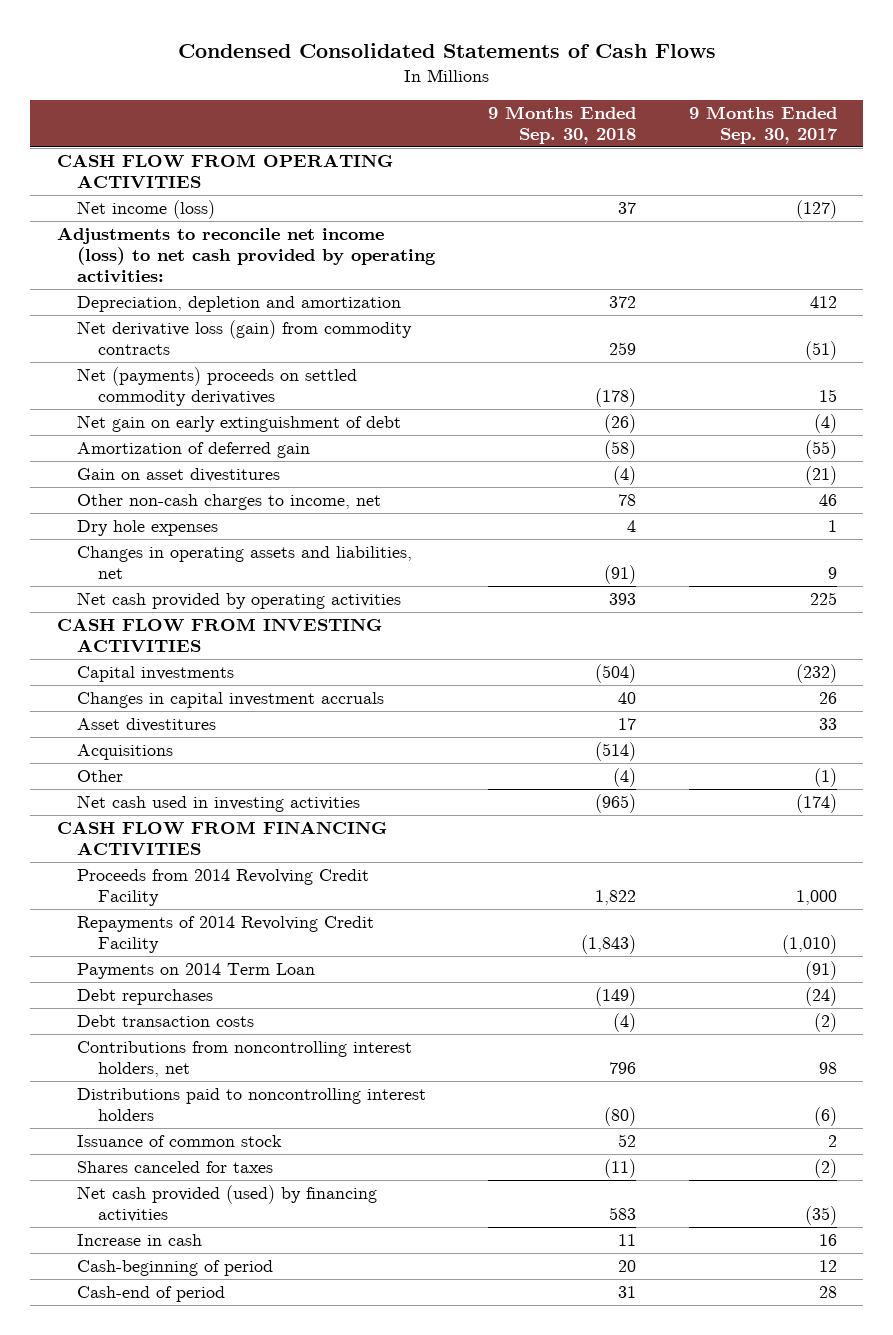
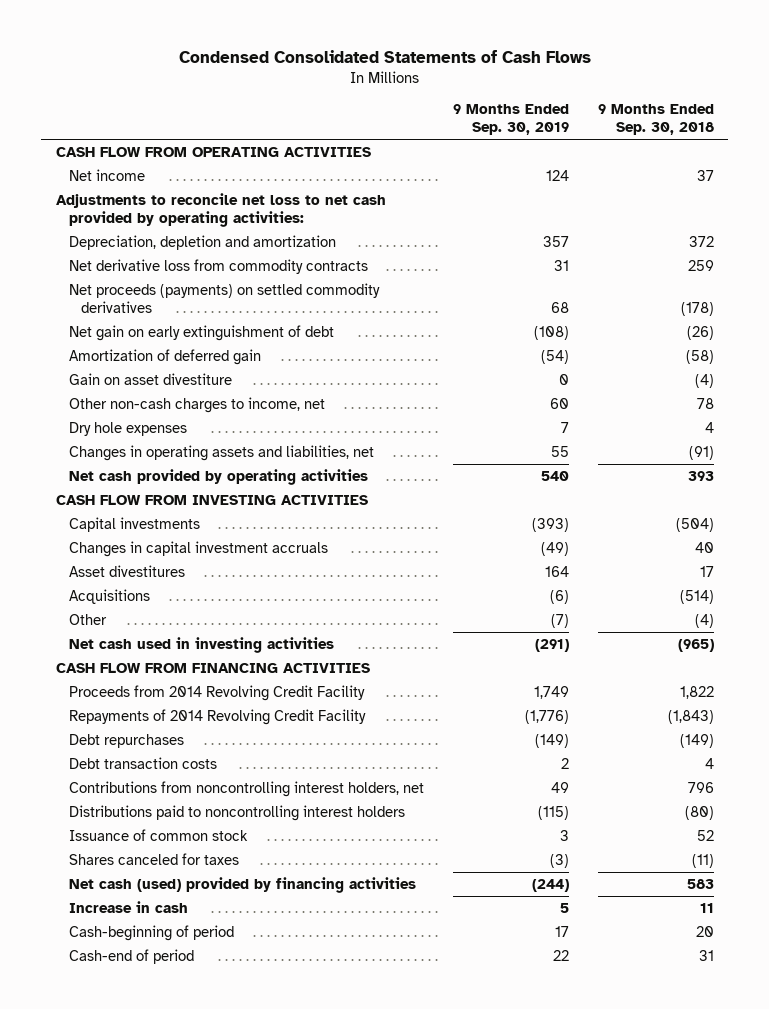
- | 9 Months Ended Sep. 30, 2018 | 9 Months Ended Sep. 30, 2017
+ | 9 Months Ended Sep. 30, 2019 | 9 Months Ended Sep. 30, 2018
- Net income (loss) | 37 | (127)
- Adjustments to reconcile net income (loss) to net cash provided by operating activities:
+ Net income | 124 | 37
+ Adjustments to reconcile net loss to net cash provided by operating activities:
- Net derivative loss (gain) from commodity contracts | 259 | (51)
- Net (payments) proceeds on settled commodity derivatives | (178) | 15
+ Net derivative loss from commodity contracts | 31 | 259
+ Net proceeds (payments) on settled commodity derivatives | 68 | (178)
- Gain on asset divestitures | (4) | (21)
+ Gain on asset divestiture | 0 | (4)
- Payments on 2014 Term Loan | | (91)
- Debt transaction costs | (4) | (2)
+ Debt transaction costs | 2 | 4
- Net cash provided (used) by financing activities | 583 | (35)
+ Net cash (used) provided by financing activities | (244) | 583

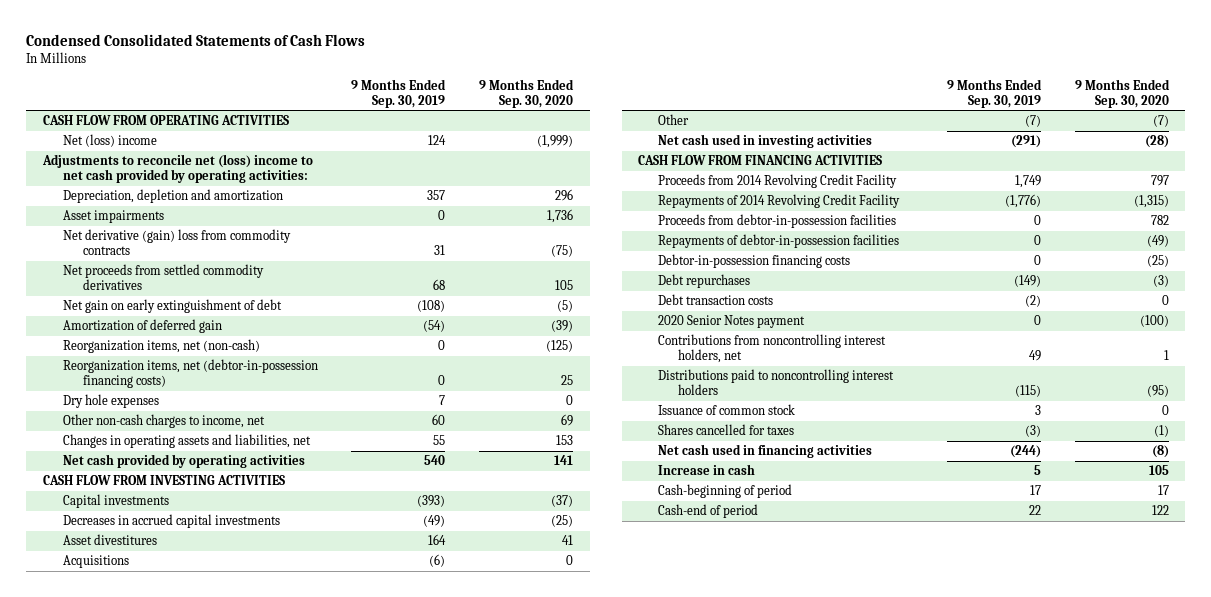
- | 9 Months Ended Sep. 30, 2019 | 9 Months Ended Sep. 30, 2018
+ | 9 Months Ended Sep. 30, 2019 | 9 Months Ended Sep. 30, 2020
- Net income | 124 | 37
- Adjustments to reconcile net loss to net cash provided by operating activities:
+ Net (loss) income | 124 | (1,999)
+ Adjustments to reconcile net (loss) income to net cash provided by operating activities:
- Net derivative loss from commodity contracts | 31 | 259
- Net proceeds (payments) on settled commodity derivatives | 68 | (178)
+ Asset impairments | 0 | 1,736
+ Net derivative (gain) loss from commodity contracts | 31 | (75)
+ Net proceeds from settled commodity derivatives | 68 | 105
- Gain on asset divestiture | 0 | (4)
+ Reorganization items, net (non-cash) | 0 | (125)
+ Reorganization items, net (debtor-in-possession financing costs) | 0 | 25
moved down: Other non-cash charges to income, net | 60 | 69
- Changes in capital investment accruals | (49) | 40
+ Decreases in accrued capital investments | (49) | (25)
+ Proceeds from debtor-in-possession facilities | 0 | 782
+ Repayments of debtor-in-possession facilities | 0 | (49)
+ Debtor-in-possession financing costs | 0 | (25)
- Debt transaction costs | 2 | 4
+ Debt transaction costs | (2) | 0
+ 2020 Senior Notes payment | 0 | (100)
- Shares canceled for taxes | (3) | (11)
- Net cash (used) provided by financing activities | (244) | 583
+ Shares cancelled for taxes | (3) | (1)
+ Net cash used in financing activities | (244) | (8)

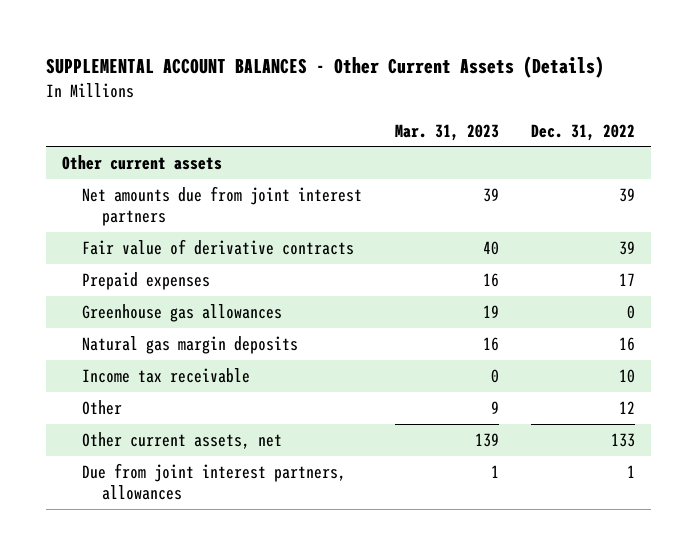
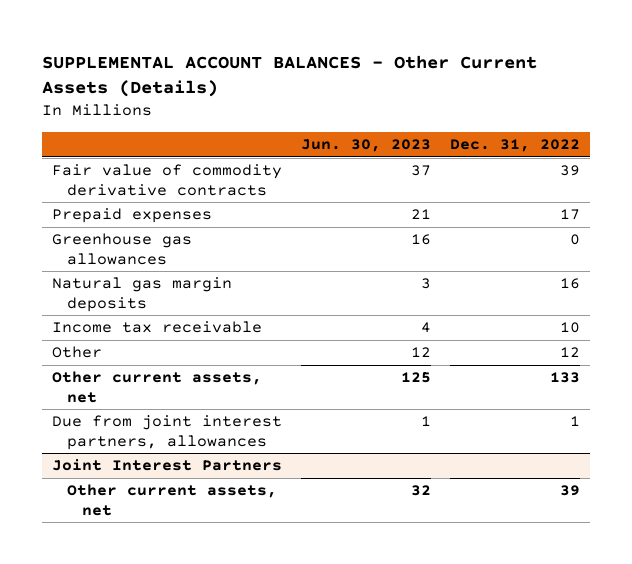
- | Mar. 31, 2023 | Dec. 31, 2022
+ | Jun. 30, 2023 | Dec. 31, 2022
- Other current assets
- Net amounts due from joint interest partners | 39 | 39
- Fair value of derivative contracts | 40 | 39
+ Fair value of commodity derivative contracts | 37 | 39
+ Joint Interest Partners
+ Other current assets, net | 32 | 39

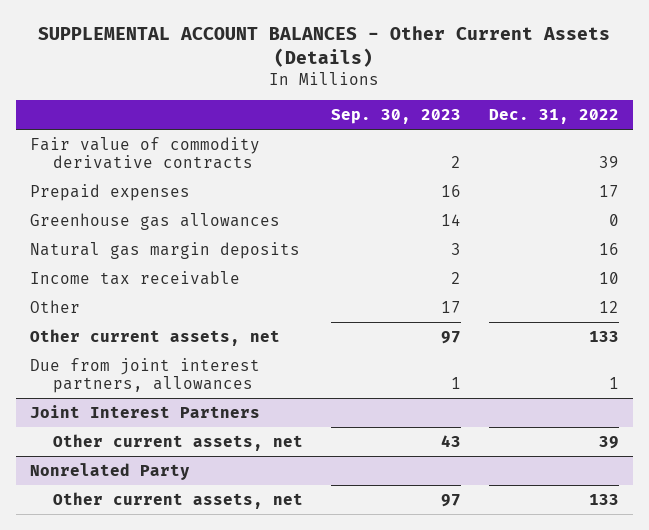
- | Jun. 30, 2023 | Dec. 31, 2022
+ | Sep. 30, 2023 | Dec. 31, 2022
+ Nonrelated Party
+ Other current assets, net | 97 | 133

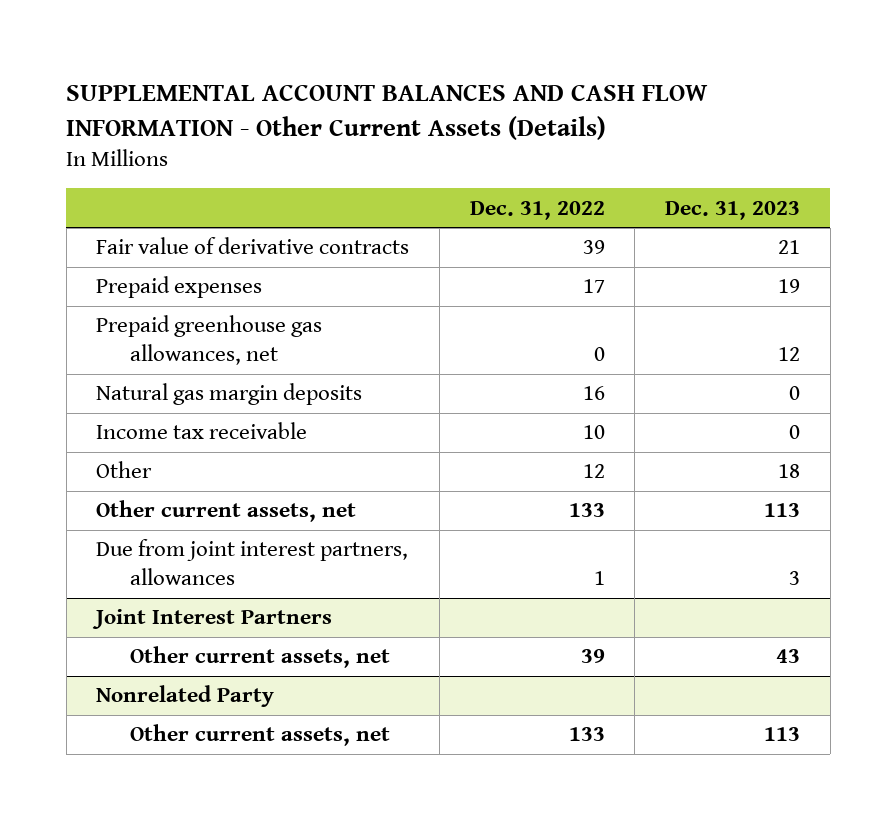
- SUPPLEMENTAL ACCOUNT BALANCES - Other Current Assets (Details)
+ SUPPLEMENTAL ACCOUNT BALANCES AND CASH FLOW INFORMATION - Other Current Assets (Details)
- | Sep. 30, 2023 | Dec. 31, 2022
+ | Dec. 31, 2022 | Dec. 31, 2023
- Fair value of commodity derivative contracts | 2 | 39
+ Fair value of derivative contracts | 39 | 21
- Greenhouse gas allowances | 14 | 0
+ Prepaid greenhouse gas allowances, net | 0 | 12

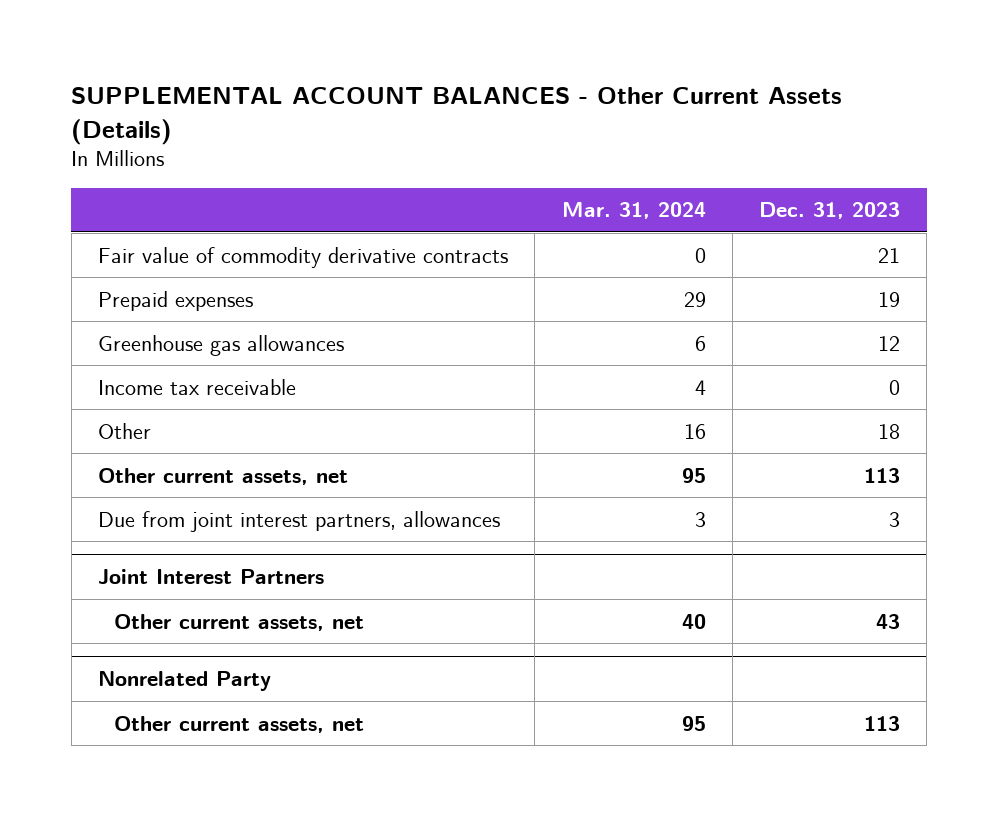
- SUPPLEMENTAL ACCOUNT BALANCES AND CASH FLOW INFORMATION - Other Current Assets (Details)
+ SUPPLEMENTAL ACCOUNT BALANCES - Other Current Assets (Details)
- | Dec. 31, 2022 | Dec. 31, 2023
+ | Mar. 31, 2024 | Dec. 31, 2023
- Fair value of derivative contracts | 39 | 21
+ Fair value of commodity derivative contracts | 0 | 21
- Prepaid greenhouse gas allowances, net | 0 | 12
- Natural gas margin deposits | 16 | 0
+ Greenhouse gas allowances | 6 | 12

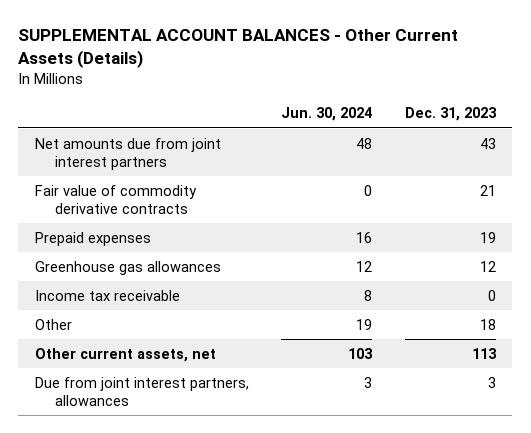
- | Mar. 31, 2024 | Dec. 31, 2023
+ | Jun. 30, 2024 | Dec. 31, 2023
+ Net amounts due from joint interest partners | 48 | 43
- Joint Interest Partners
- Other current assets, net | 40 | 43
- Nonrelated Party
- Other current assets, net | 95 | 113

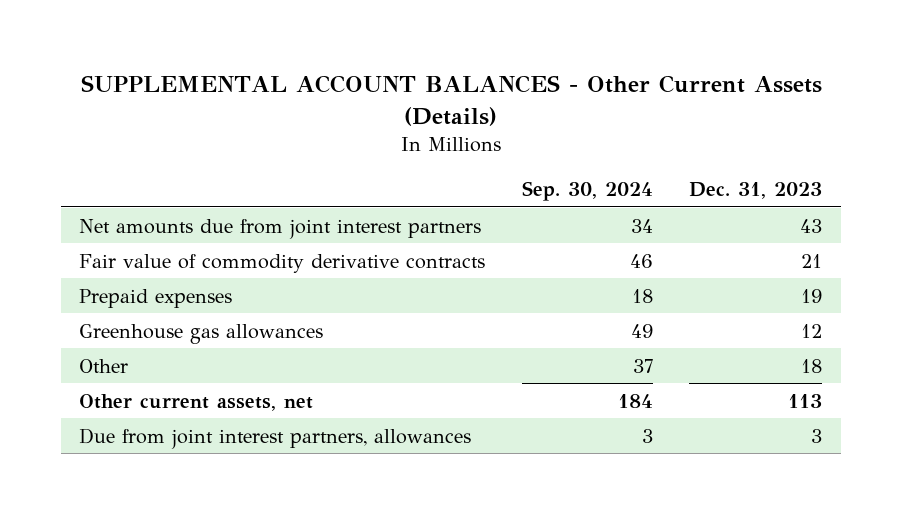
- | Jun. 30, 2024 | Dec. 31, 2023
+ | Sep. 30, 2024 | Dec. 31, 2023
- Income tax receivable | 8 | 0

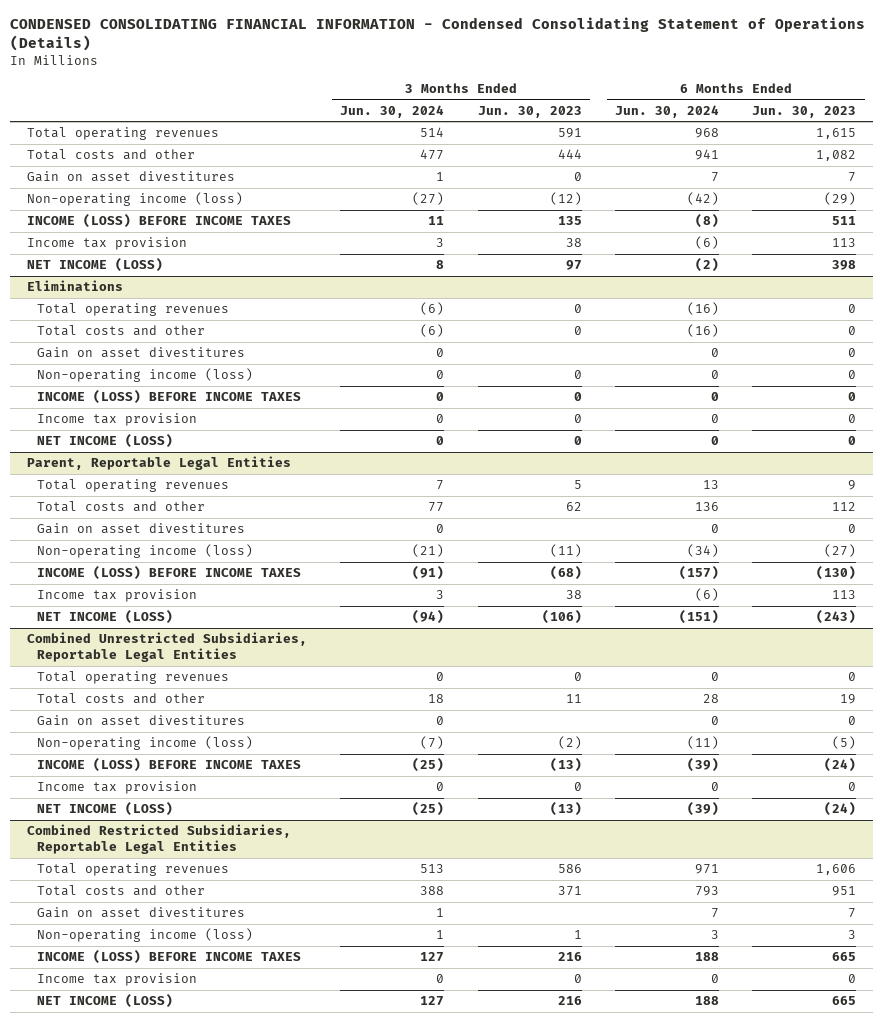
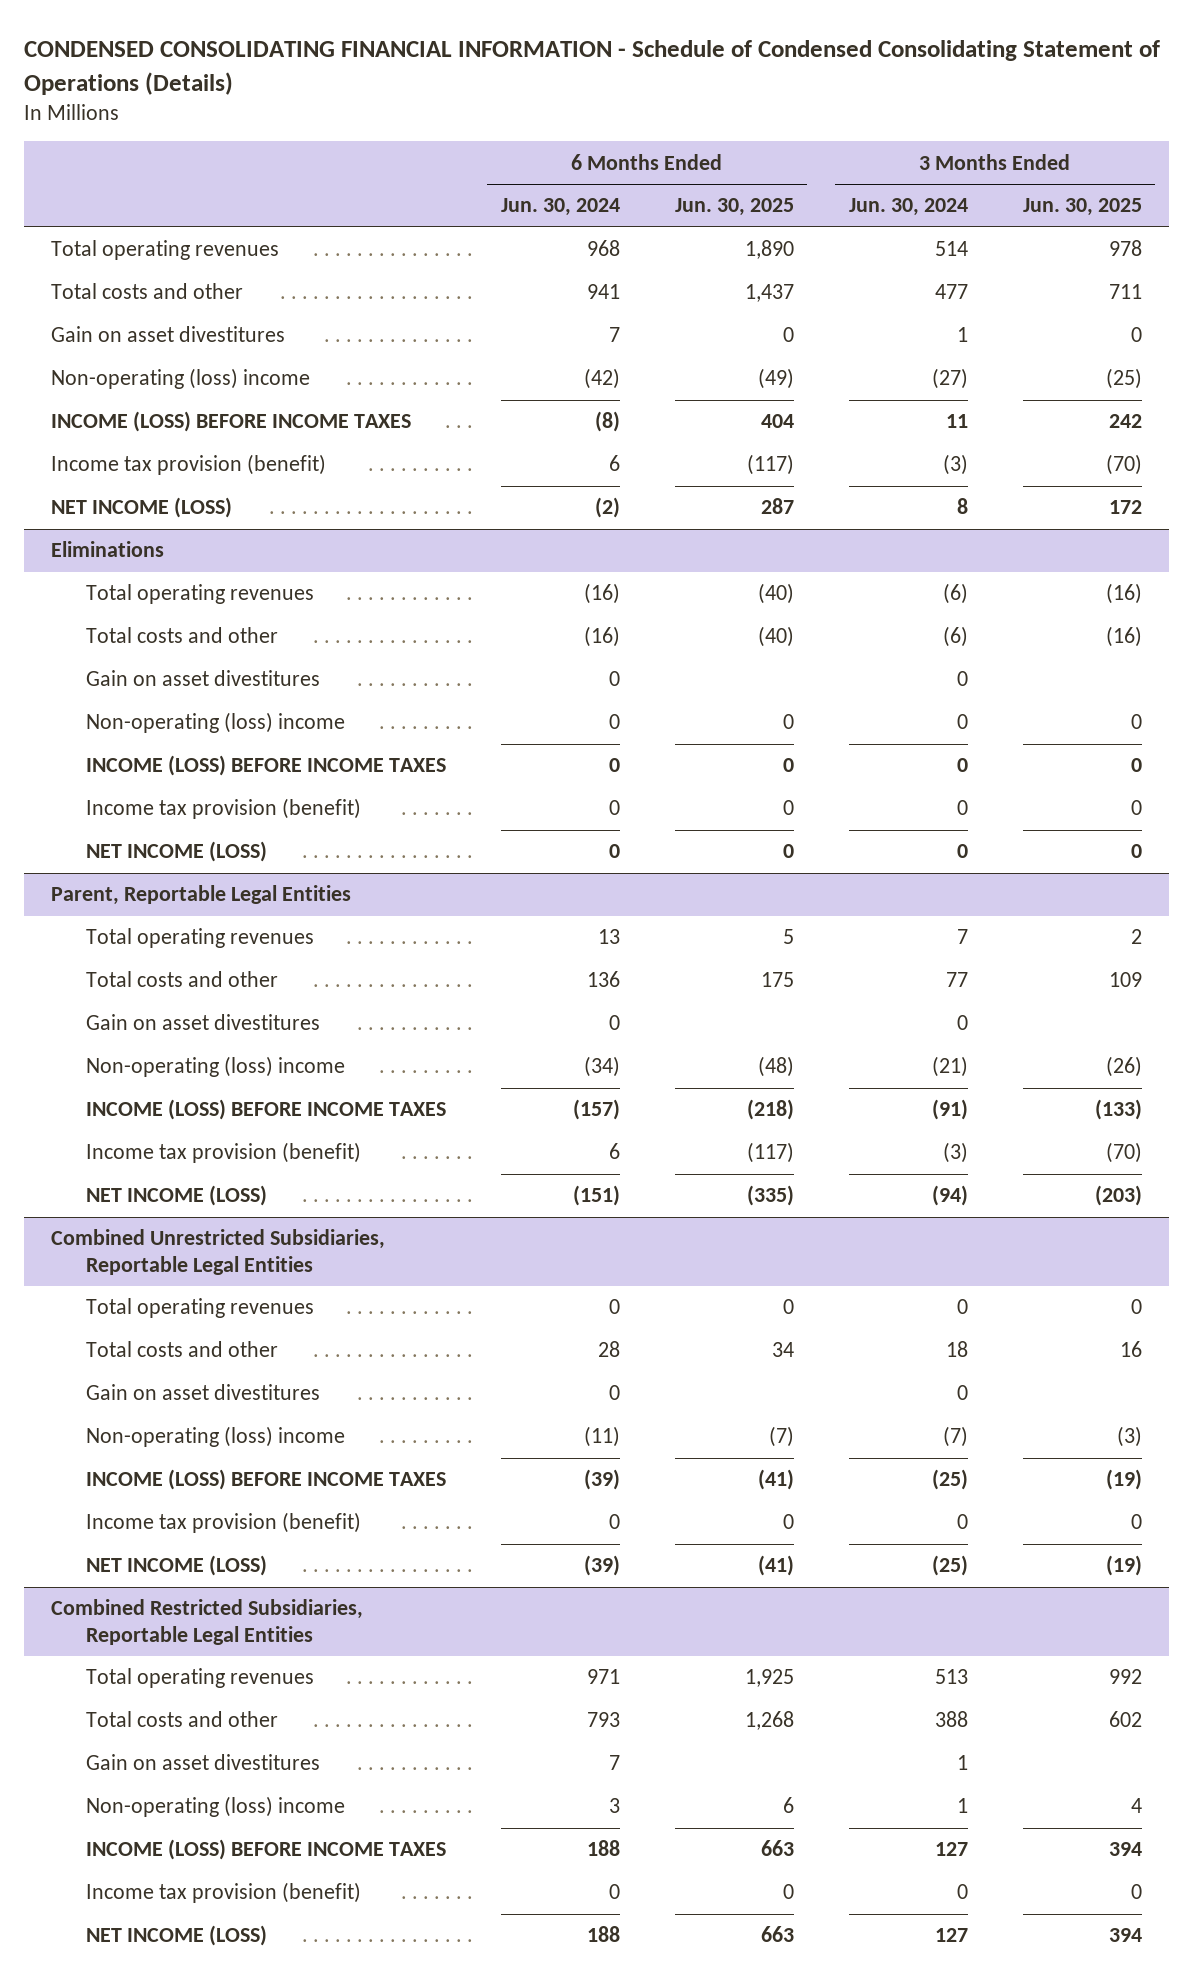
- CONDENSED CONSOLIDATING FINANCIAL INFORMATION - Condensed Consolidating Statement of Operations (Details)
+ CONDENSED CONSOLIDATING FINANCIAL INFORMATION - Schedule of Condensed Consolidating Statement of Operations (Details)
- | 3 Months Ended Jun. 30, 2024 | 3 Months Ended Jun. 30, 2023 | 6 Months Ended Jun. 30, 2024 | 6 Months Ended Jun. 30, 2023
+ | 6 Months Ended Jun. 30, 2024 | 6 Months Ended Jun. 30, 2025 | 3 Months Ended Jun. 30, 2024 | 3 Months Ended Jun. 30, 2025
- Non-operating income (loss) | (27) | (12) | (42) | (29)
+ Non-operating (loss) income | (42) | (49) | (27) | (25)
- Income tax provision | 3 | 38 | (6) | 113
+ Income tax provision (benefit) | 6 | (117) | (3) | (70)
@ Eliminations
- Non-operating income (loss) | 0 | 0 | 0 | 0
+ Non-operating (loss) income | 0 | 0 | 0 | 0
- Income tax provision | 0 | 0 | 0 | 0
+ Income tax provision (benefit) | 0 | 0 | 0 | 0
@ Parent, Reportable Legal Entities
- Non-operating income (loss) | (21) | (11) | (34) | (27)
+ Non-operating (loss) income | (34) | (48) | (21) | (26)
- Income tax provision | 3 | 38 | (6) | 113
+ Income tax provision (benefit) | 6 | (117) | (3) | (70)
@ Combined Unrestricted Subsidiaries, Reportable Legal Entities
- Non-operating income (loss) | (7) | (2) | (11) | (5)
+ Non-operating (loss) income | (11) | (7) | (7) | (3)
- Income tax provision | 0 | 0 | 0 | 0
+ Income tax provision (benefit) | 0 | 0 | 0 | 0
@ Combined Restricted Subsidiaries, Reportable Legal Entities
- Non-operating income (loss) | 1 | 1 | 3 | 3
+ Non-operating (loss) income | 3 | 6 | 1 | 4
- Income tax provision | 0 | 0 | 0 | 0
+ Income tax provision (benefit) | 0 | 0 | 0 | 0

